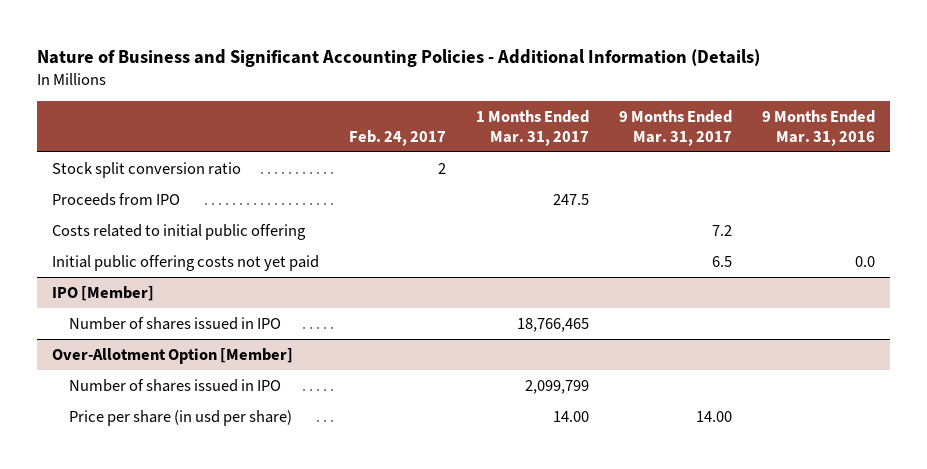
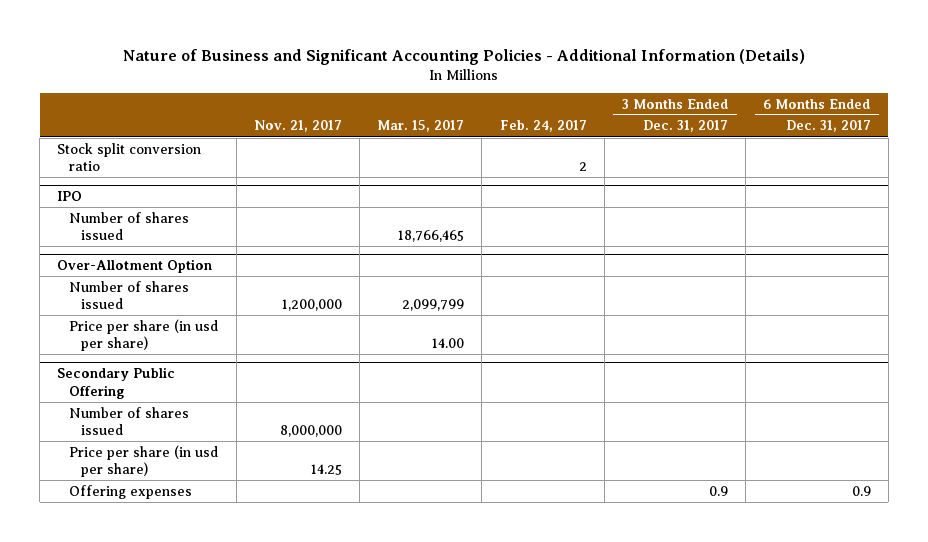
- | Feb. 24, 2017 | 1 Months Ended Mar. 31, 2017 | 9 Months Ended Mar. 31, 2017 | 9 Months Ended Mar. 31, 2016
+ | Nov. 21, 2017 | Mar. 15, 2017 | Feb. 24, 2017 | 3 Months Ended Dec. 31, 2017 | 6 Months Ended Dec. 31, 2017
- Proceeds from IPO | | 247.5 | |
- Costs related to initial public offering | | | 7.2 |
- Initial public offering costs not yet paid | | | 6.5 | 0.0
- IPO [Member]
- Number of shares issued in IPO | | 18,766,465 | |
- Over-Allotment Option [Member]
- Number of shares issued in IPO | | 2,099,799 | |
+ IPO
+ Number of shares issued | | 18,766,465 | | |
+ Over-Allotment Option
+ Number of shares issued | 1,200,000 | 2,099,799 | | |
+ Secondary Public Offering
+ Number of shares issued | 8,000,000 | | | |
+ Price per share (in usd per share) | 14.25 | | | |
+ Offering expenses | | | | 0.9 | 0.9

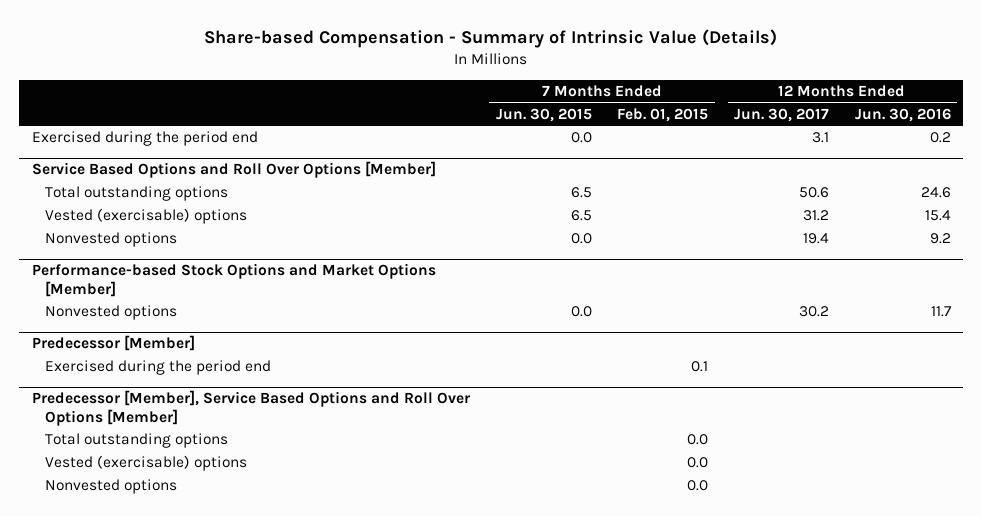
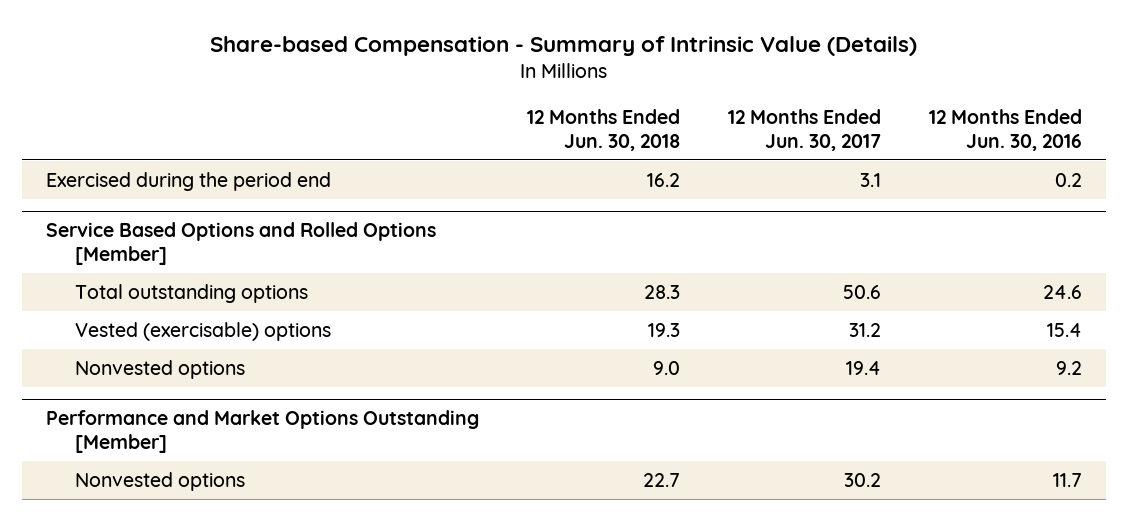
- | 7 Months Ended Jun. 30, 2015 | 7 Months Ended Feb. 01, 2015 | 12 Months Ended Jun. 30, 2017 | 12 Months Ended Jun. 30, 2016
+ | 12 Months Ended Jun. 30, 2018 | 12 Months Ended Jun. 30, 2017 | 12 Months Ended Jun. 30, 2016
- Service Based Options and Roll Over Options [Member]
+ Service Based Options and Rolled Options [Member]
- Performance-based Stock Options and Market Options [Member]
+ Performance and Market Options Outstanding [Member]
- Predecessor [Member]
- Exercised during the period end | | 0.1 | |
- Predecessor [Member], Service Based Options and Roll Over Options [Member]
- Total outstanding options | | 0.0 | |
- Vested (exercisable) options | | 0.0 | |
- Nonvested options | | 0.0 | |

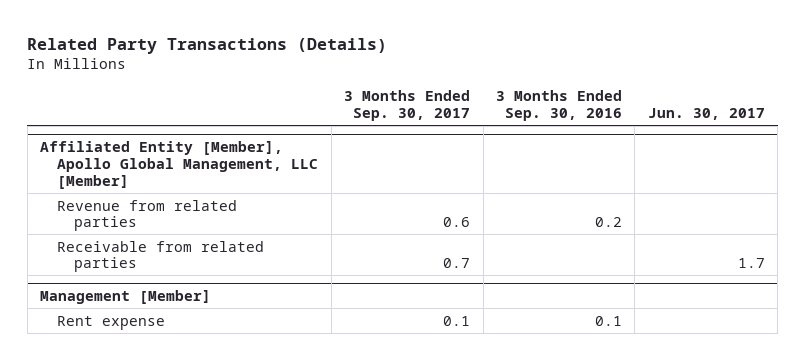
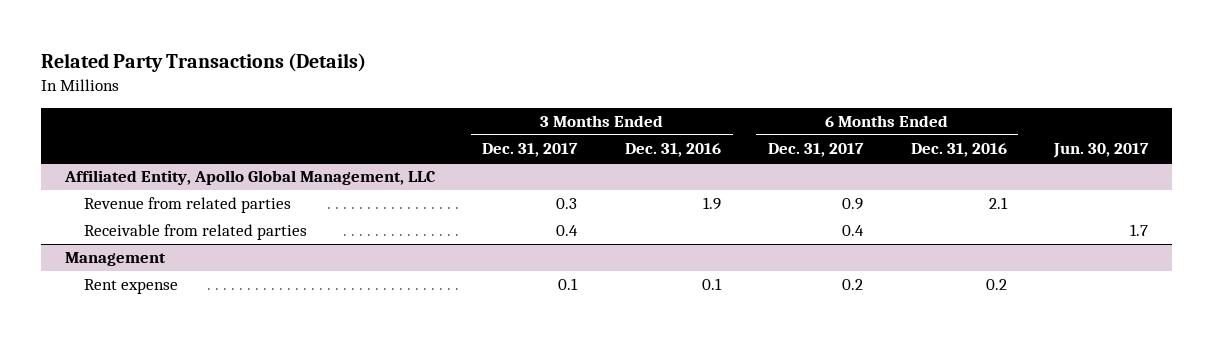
- | 3 Months Ended Sep. 30, 2017 | 3 Months Ended Sep. 30, 2016 | Jun. 30, 2017
+ | 3 Months Ended Dec. 31, 2017 | 3 Months Ended Dec. 31, 2016 | 6 Months Ended Dec. 31, 2017 | 6 Months Ended Dec. 31, 2016 | Jun. 30, 2017
- Affiliated Entity [Member], Apollo Global Management, LLC [Member]
+ Affiliated Entity, Apollo Global Management, LLC
- Management [Member]
+ Management

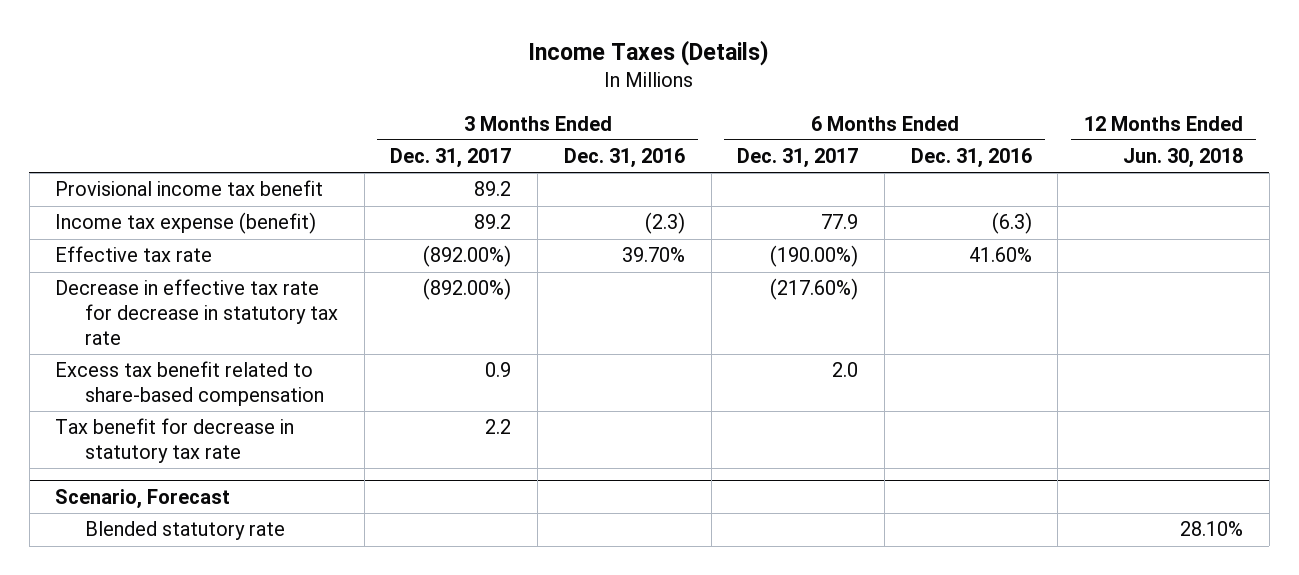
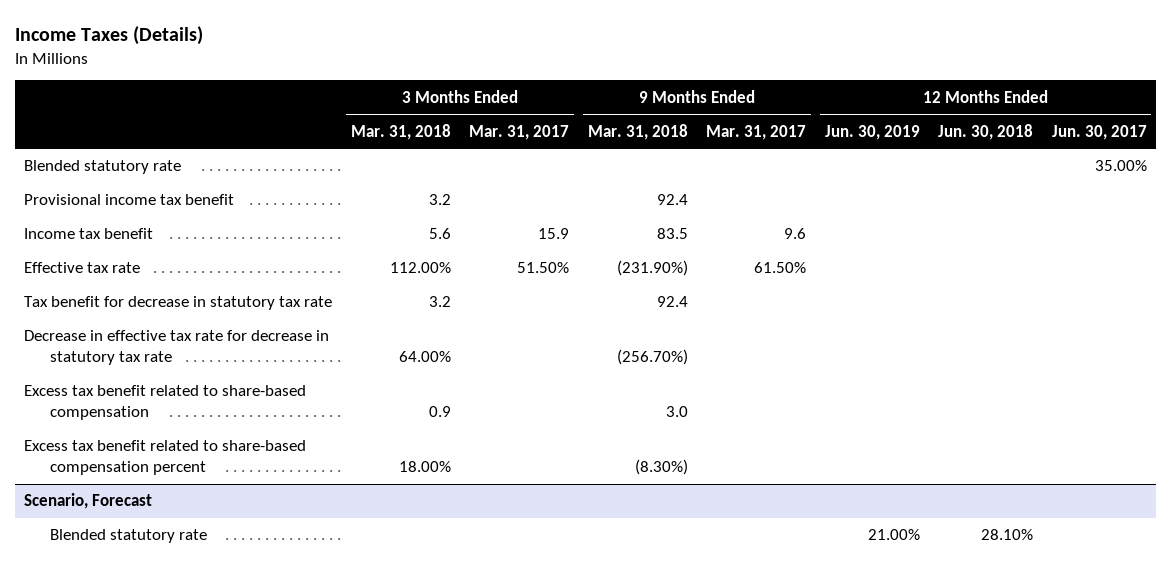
- | 3 Months Ended Dec. 31, 2017 | 3 Months Ended Dec. 31, 2016 | 6 Months Ended Dec. 31, 2017 | 6 Months Ended Dec. 31, 2016 | 12 Months Ended Jun. 30, 2018
+ | 3 Months Ended Mar. 31, 2018 | 3 Months Ended Mar. 31, 2017 | 9 Months Ended Mar. 31, 2018 | 9 Months Ended Mar. 31, 2017 | 12 Months Ended Jun. 30, 2019 | 12 Months Ended Jun. 30, 2018 | 12 Months Ended Jun. 30, 2017
+ Blended statutory rate | | | | | | | 35.00%
- Income tax expense (benefit) | 89.2 | (2.3) | 77.9 | (6.3) |
+ Income tax benefit | 5.6 | 15.9 | 83.5 | 9.6 | | |
moved up: Tax benefit for decrease in statutory tax rate | 3.2 | | 92.4 | | | |
+ Excess tax benefit related to share-based compensation percent | 18.00% | | (8.30%) | | | |

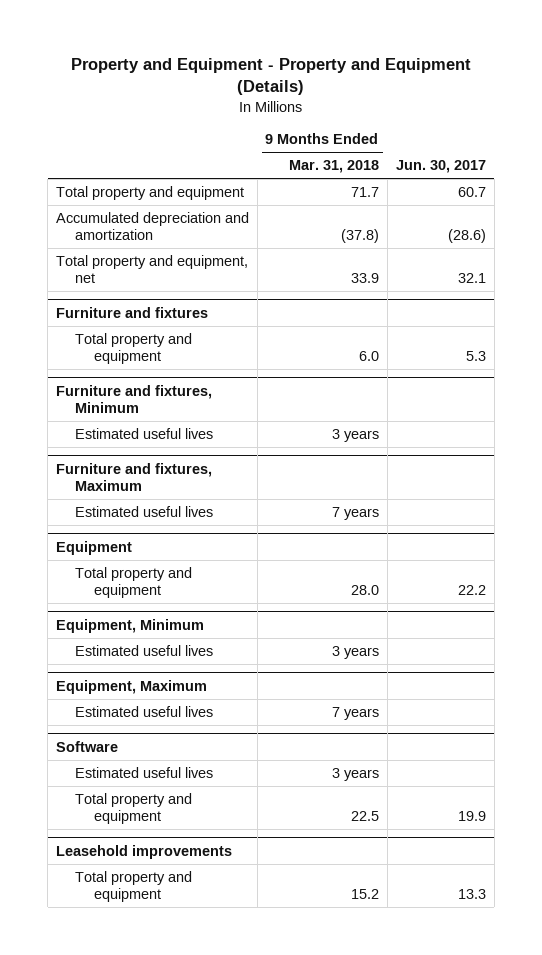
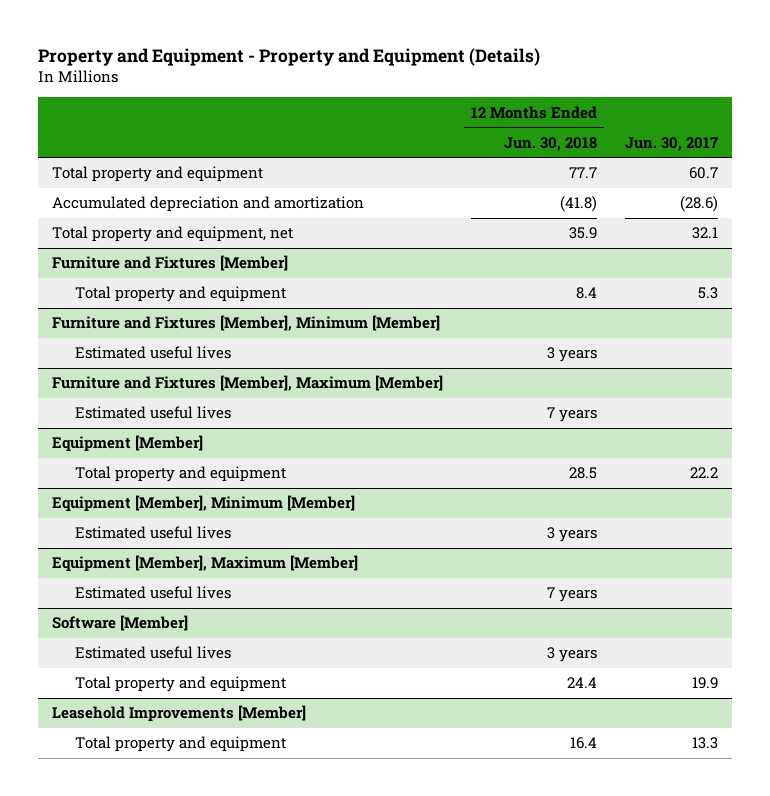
- | 9 Months Ended Mar. 31, 2018 | Jun. 30, 2017
+ | 12 Months Ended Jun. 30, 2018 | Jun. 30, 2017
- Furniture and fixtures
+ Furniture and Fixtures [Member]
- Furniture and fixtures, Minimum
+ Furniture and Fixtures [Member], Minimum [Member]
- Furniture and fixtures, Maximum
+ Furniture and Fixtures [Member], Maximum [Member]
- Equipment
+ Equipment [Member]
- Equipment, Minimum
+ Equipment [Member], Minimum [Member]
- Equipment, Maximum
+ Equipment [Member], Maximum [Member]
- Software
+ Software [Member]
- Leasehold improvements
+ Leasehold Improvements [Member]

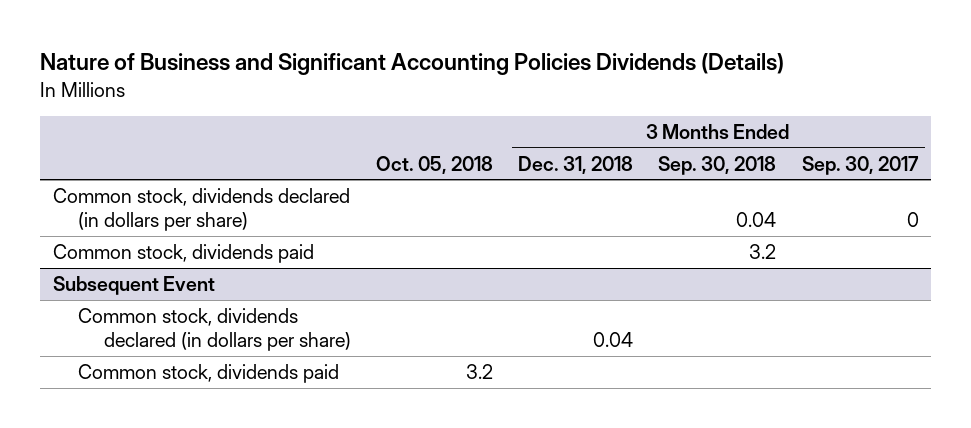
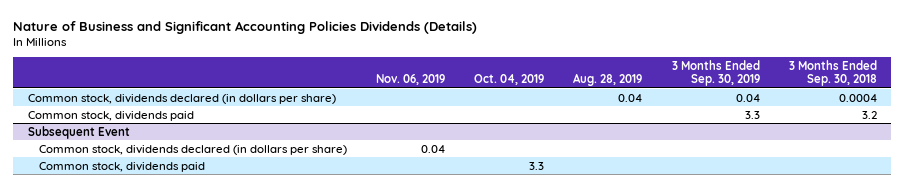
- | Oct. 05, 2018 | 3 Months Ended Dec. 31, 2018 | 3 Months Ended Sep. 30, 2018 | 3 Months Ended Sep. 30, 2017
+ | Nov. 06, 2019 | Oct. 04, 2019 | Aug. 28, 2019 | 3 Months Ended Sep. 30, 2019 | 3 Months Ended Sep. 30, 2018
- Common stock, dividends declared (in dollars per share) | | | 0.04 | 0
+ Common stock, dividends declared (in dollars per share) | | | 0.04 | 0.04 | 0.0004

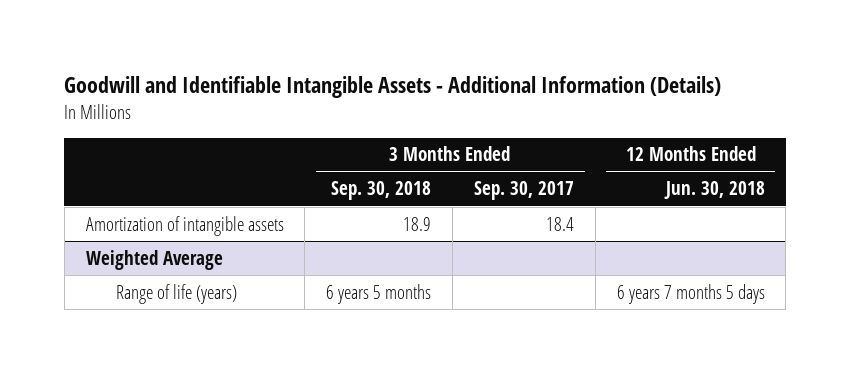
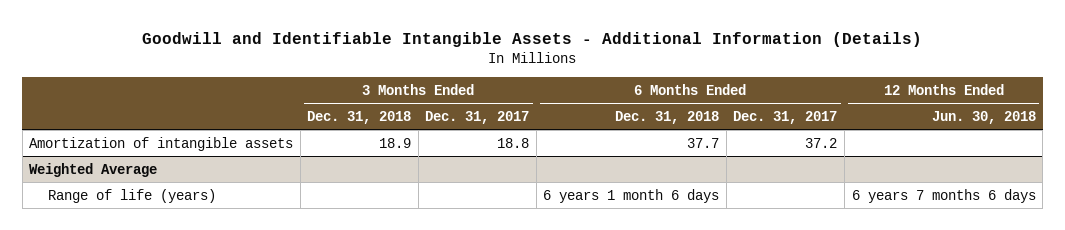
- | 3 Months Ended Sep. 30, 2018 | 3 Months Ended Sep. 30, 2017 | 12 Months Ended Jun. 30, 2018
+ | 3 Months Ended Dec. 31, 2018 | 3 Months Ended Dec. 31, 2017 | 6 Months Ended Dec. 31, 2018 | 6 Months Ended Dec. 31, 2017 | 12 Months Ended Jun. 30, 2018
@ Weighted Average
- Range of life (years) | 6 years 5 months | | 6 years 7 months 5 days
+ Range of life (years) | | | 6 years 1 month 6 days | | 6 years 7 months 6 days

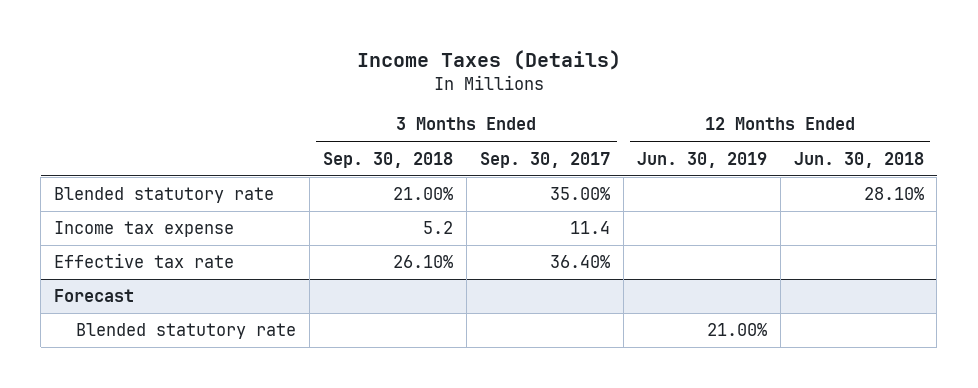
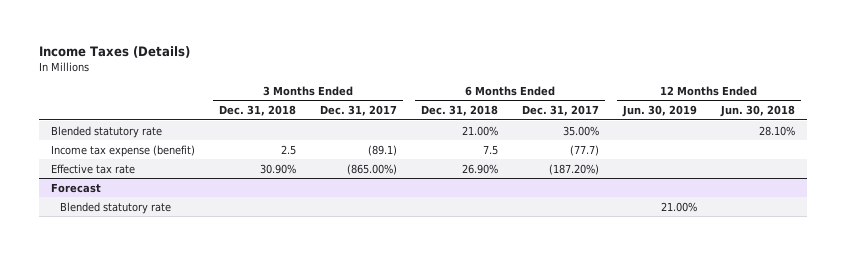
- | 3 Months Ended Sep. 30, 2018 | 3 Months Ended Sep. 30, 2017 | 12 Months Ended Jun. 30, 2019 | 12 Months Ended Jun. 30, 2018
+ | 3 Months Ended Dec. 31, 2018 | 3 Months Ended Dec. 31, 2017 | 6 Months Ended Dec. 31, 2018 | 6 Months Ended Dec. 31, 2017 | 12 Months Ended Jun. 30, 2019 | 12 Months Ended Jun. 30, 2018
- Income tax expense | 5.2 | 11.4 | |
+ Income tax expense (benefit) | 2.5 | (89.1) | 7.5 | (77.7) | |

